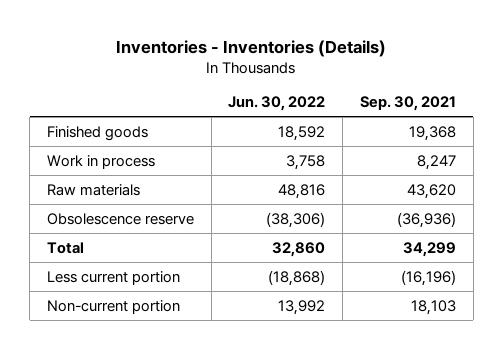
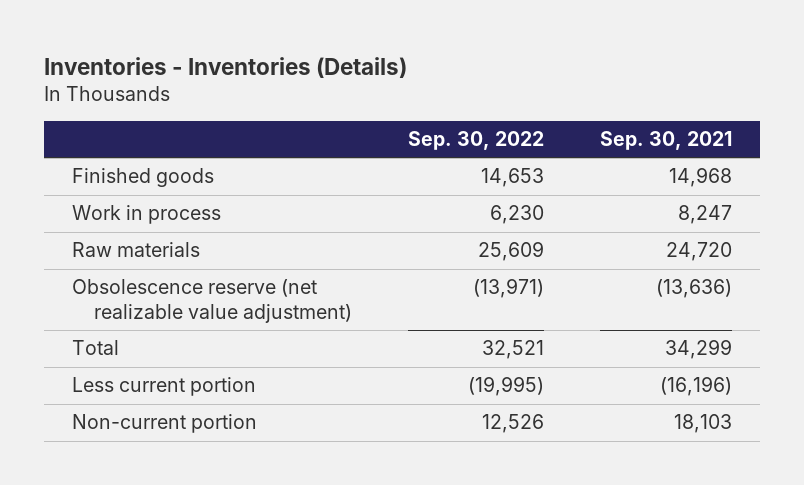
- | Jun. 30, 2022 | Sep. 30, 2021
+ | Sep. 30, 2022 | Sep. 30, 2021
- Finished goods | 18,592 | 19,368
+ Finished goods | 14,653 | 14,968
- Raw materials | 48,816 | 43,620
- Obsolescence reserve | (38,306) | (36,936)
+ Raw materials | 25,609 | 24,720
+ Obsolescence reserve (net realizable value adjustment) | (13,971) | (13,636)

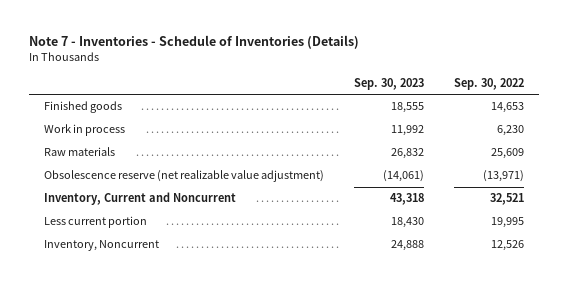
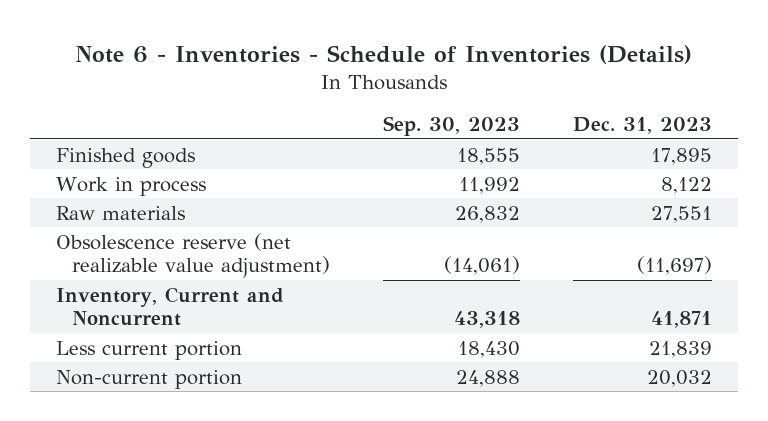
- Note 7 - Inventories - Schedule of Inventories (Details)
+ Note 6 - Inventories - Schedule of Inventories (Details)
- | Sep. 30, 2023 | Sep. 30, 2022
+ | Sep. 30, 2023 | Dec. 31, 2023
- Inventory, Noncurrent | 24,888 | 12,526
+ Non-current portion | 24,888 | 20,032

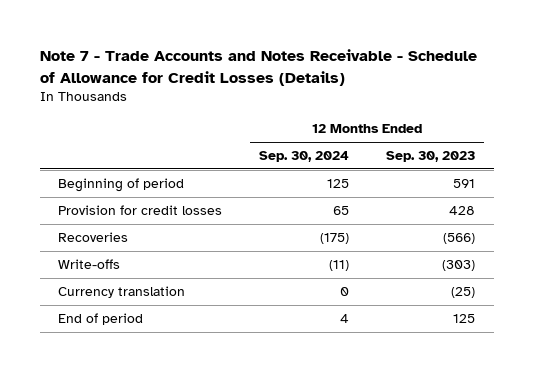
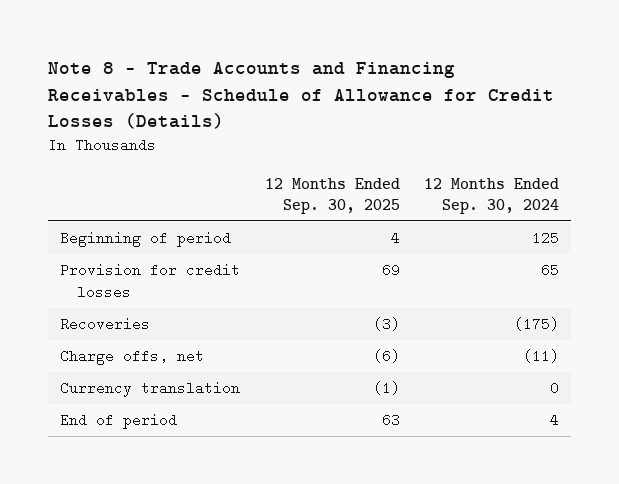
- Note 7 - Trade Accounts and Notes Receivable - Schedule of Allowance for Credit Losses (Details)
+ Note 8 - Trade Accounts and Financing Receivables - Schedule of Allowance for Credit Losses (Details)
- | 12 Months Ended Sep. 30, 2024 | 12 Months Ended Sep. 30, 2023
+ | 12 Months Ended Sep. 30, 2025 | 12 Months Ended Sep. 30, 2024
- Write-offs | (11) | (303)
+ Charge offs, net | (6) | (11)

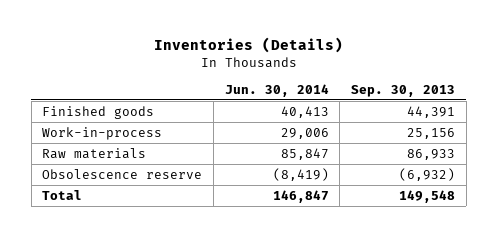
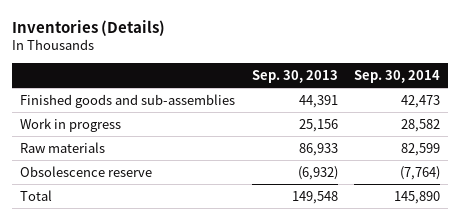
- | Jun. 30, 2014 | Sep. 30, 2013
+ | Sep. 30, 2013 | Sep. 30, 2014
- Finished goods | 40,413 | 44,391
- Work-in-process | 29,006 | 25,156
+ Finished goods and sub-assemblies | 44,391 | 42,473
+ Work in progress | 25,156 | 28,582

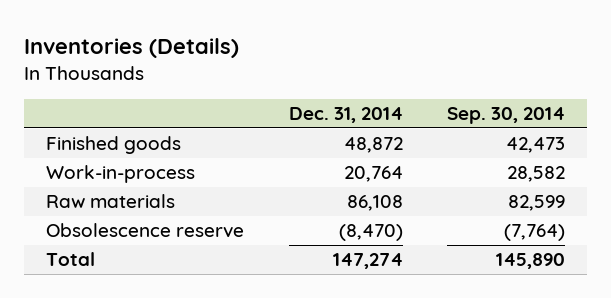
- | Sep. 30, 2013 | Sep. 30, 2014
+ | Dec. 31, 2014 | Sep. 30, 2014
- Finished goods and sub-assemblies | 44,391 | 42,473
- Work in progress | 25,156 | 28,582
+ Finished goods | 48,872 | 42,473
+ Work-in-process | 20,764 | 28,582

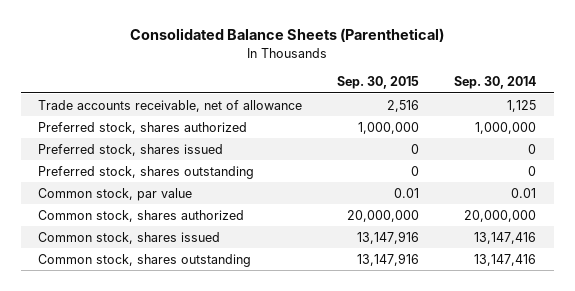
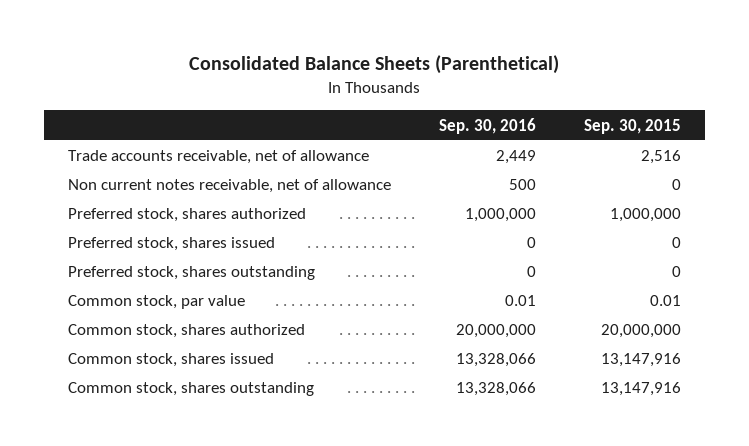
- | Sep. 30, 2015 | Sep. 30, 2014
+ | Sep. 30, 2016 | Sep. 30, 2015
+ Non current notes receivable, net of allowance | 500 | 0

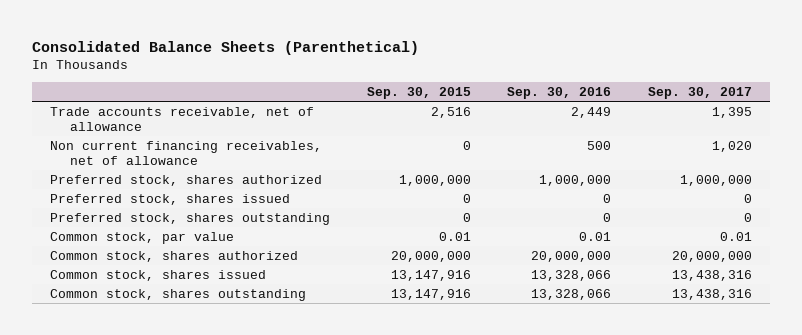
- | Sep. 30, 2016 | Sep. 30, 2015
+ | Sep. 30, 2015 | Sep. 30, 2016 | Sep. 30, 2017
- Non current notes receivable, net of allowance | 500 | 0
+ Non current financing receivables, net of allowance | 0 | 500 | 1,020

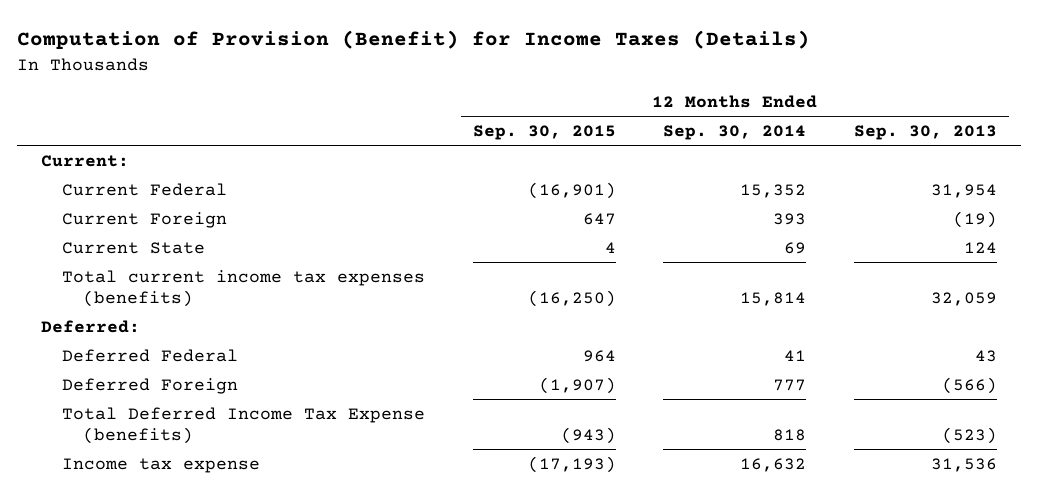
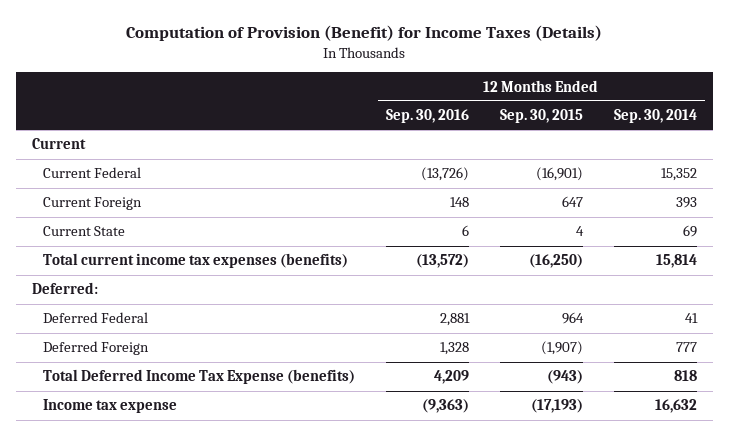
- | 12 Months Ended Sep. 30, 2015 | 12 Months Ended Sep. 30, 2014 | 12 Months Ended Sep. 30, 2013
+ | 12 Months Ended Sep. 30, 2016 | 12 Months Ended Sep. 30, 2015 | 12 Months Ended Sep. 30, 2014
- Current:
+ Current

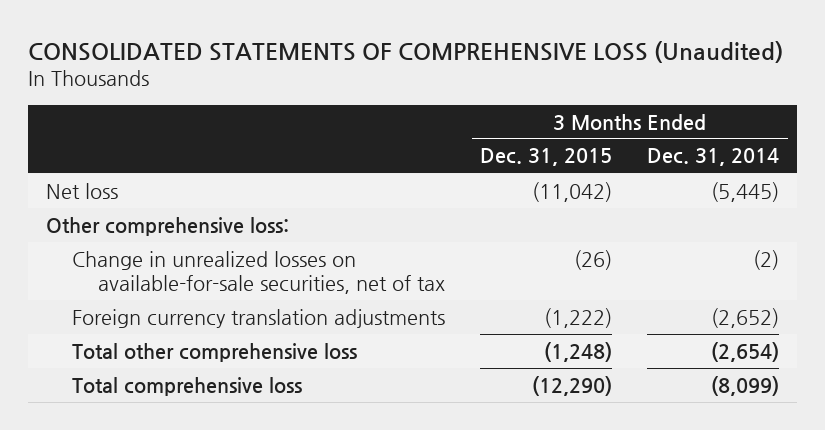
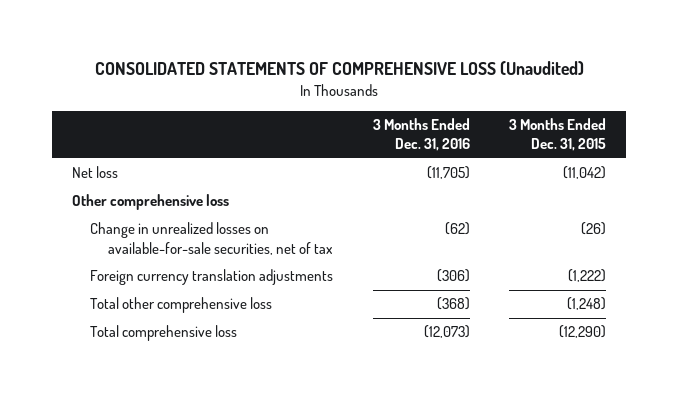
- | 3 Months Ended Dec. 31, 2015 | 3 Months Ended Dec. 31, 2014
+ | 3 Months Ended Dec. 31, 2016 | 3 Months Ended Dec. 31, 2015
- Other comprehensive loss:
+ Other comprehensive loss

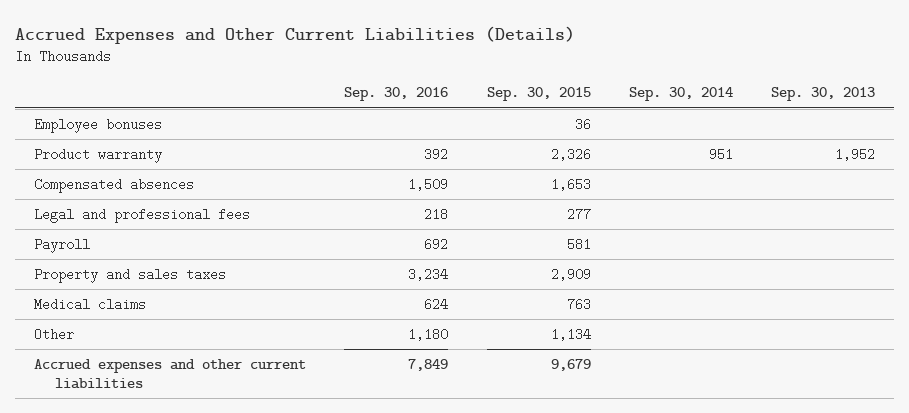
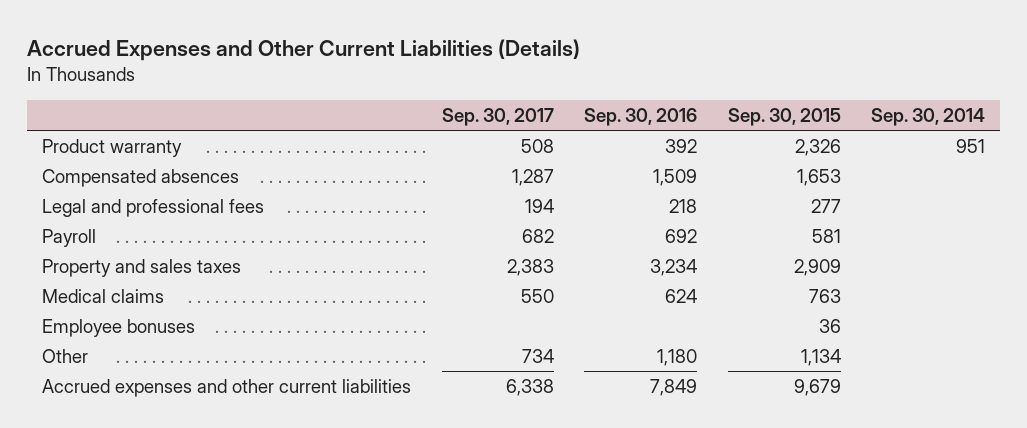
- | Sep. 30, 2016 | Sep. 30, 2015 | Sep. 30, 2014 | Sep. 30, 2013
+ | Sep. 30, 2017 | Sep. 30, 2016 | Sep. 30, 2015 | Sep. 30, 2014
moved down: Employee bonuses | | | 36 |

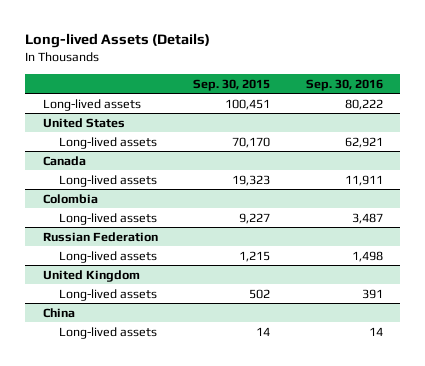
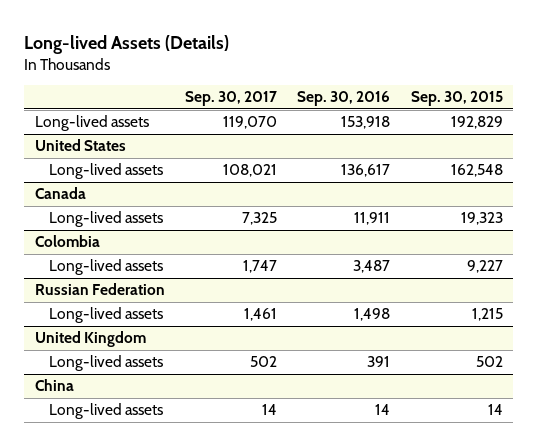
- | Sep. 30, 2015 | Sep. 30, 2016
+ | Sep. 30, 2017 | Sep. 30, 2016 | Sep. 30, 2015
- Long-lived assets | 100,451 | 80,222
+ Long-lived assets | 119,070 | 153,918 | 192,829
@ United States
- Long-lived assets | 70,170 | 62,921
+ Long-lived assets | 108,021 | 136,617 | 162,548

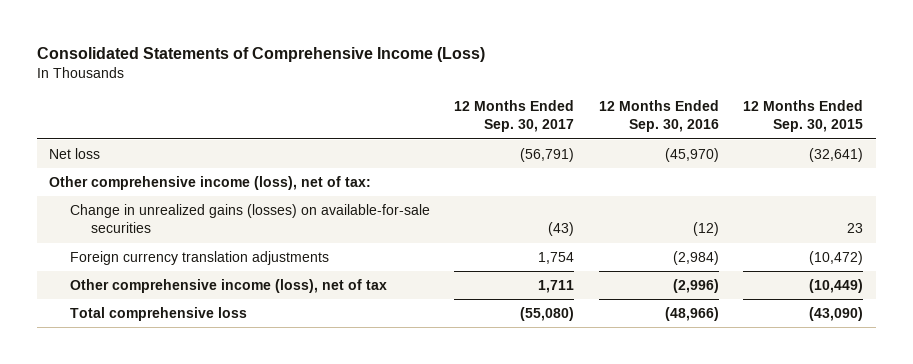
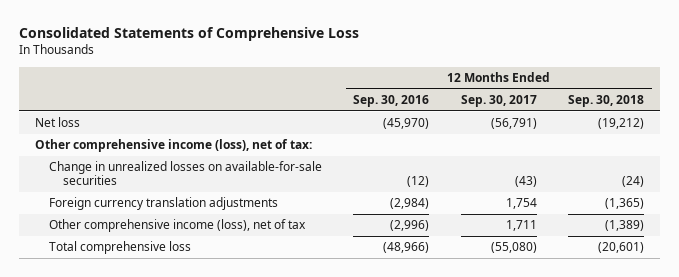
- Consolidated Statements of Comprehensive Income (Loss)
+ Consolidated Statements of Comprehensive Loss
- | 12 Months Ended Sep. 30, 2017 | 12 Months Ended Sep. 30, 2016 | 12 Months Ended Sep. 30, 2015
+ | 12 Months Ended Sep. 30, 2016 | 12 Months Ended Sep. 30, 2017 | 12 Months Ended Sep. 30, 2018
- Change in unrealized gains (losses) on available-for-sale securities | (43) | (12) | 23
+ Change in unrealized losses on available-for-sale securities | (12) | (43) | (24)

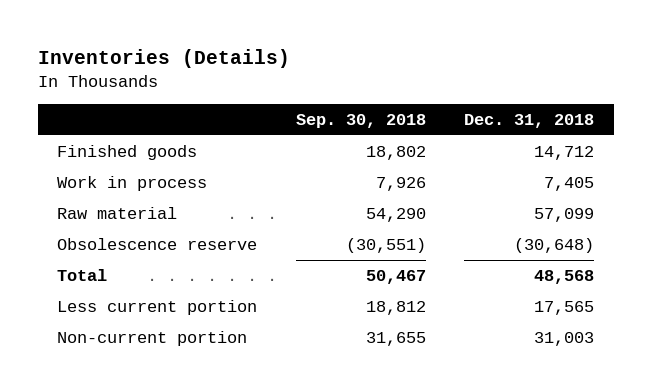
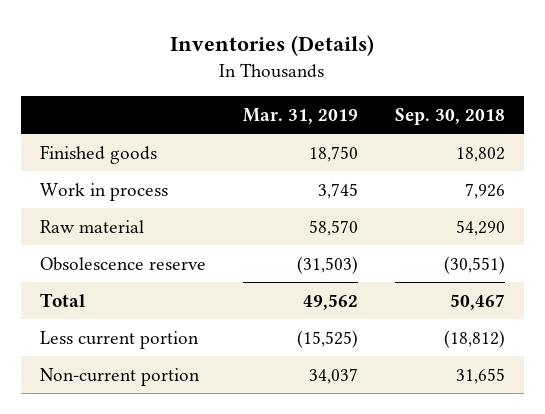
- | Sep. 30, 2018 | Dec. 31, 2018
+ | Mar. 31, 2019 | Sep. 30, 2018
- Less current portion | 18,812 | 17,565
+ Less current portion | (15,525) | (18,812)

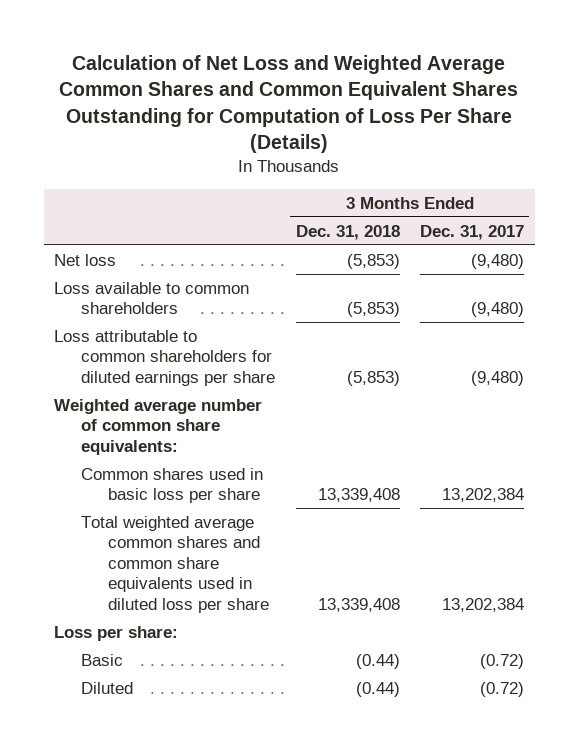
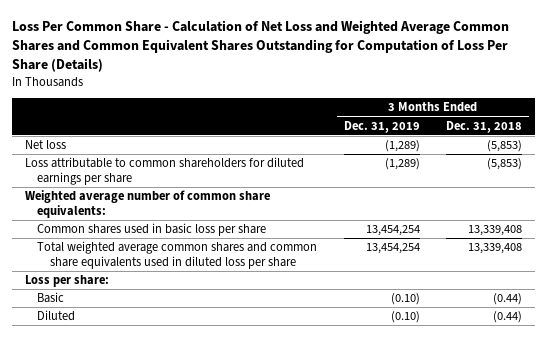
- Calculation of Net Loss and Weighted Average Common Shares and Common Equivalent Shares Outstanding for Computation of Loss Per Share (Details)
+ Loss Per Common Share - Calculation of Net Loss and Weighted Average Common Shares and Common Equivalent Shares Outstanding for Computation of Loss Per Share (Details)
- | 3 Months Ended Dec. 31, 2018 | 3 Months Ended Dec. 31, 2017
+ | 3 Months Ended Dec. 31, 2019 | 3 Months Ended Dec. 31, 2018
- Loss available to common shareholders | (5,853) | (9,480)

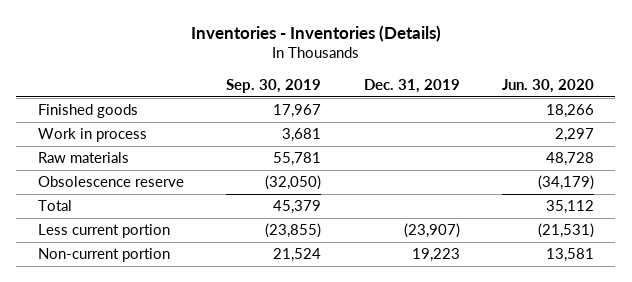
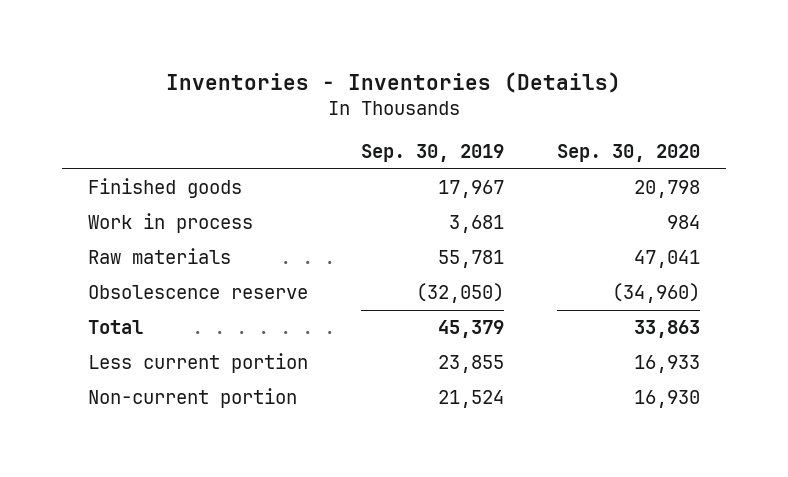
- | Sep. 30, 2019 | Dec. 31, 2019 | Jun. 30, 2020
+ | Sep. 30, 2019 | Sep. 30, 2020
- Less current portion | (23,855) | (23,907) | (21,531)
+ Less current portion | 23,855 | 16,933

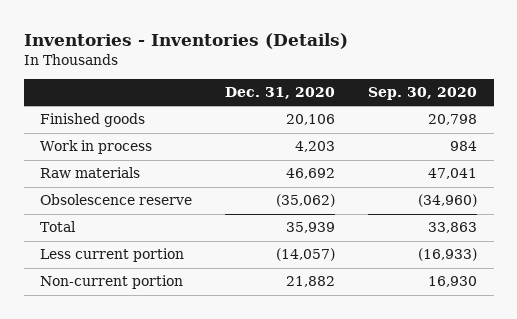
- | Sep. 30, 2019 | Sep. 30, 2020
+ | Dec. 31, 2020 | Sep. 30, 2020
- Less current portion | 23,855 | 16,933
+ Less current portion | (14,057) | (16,933)

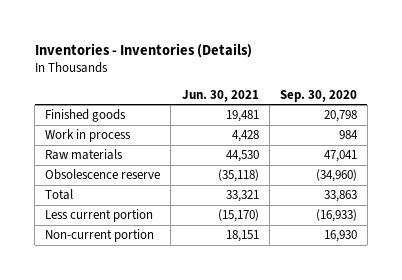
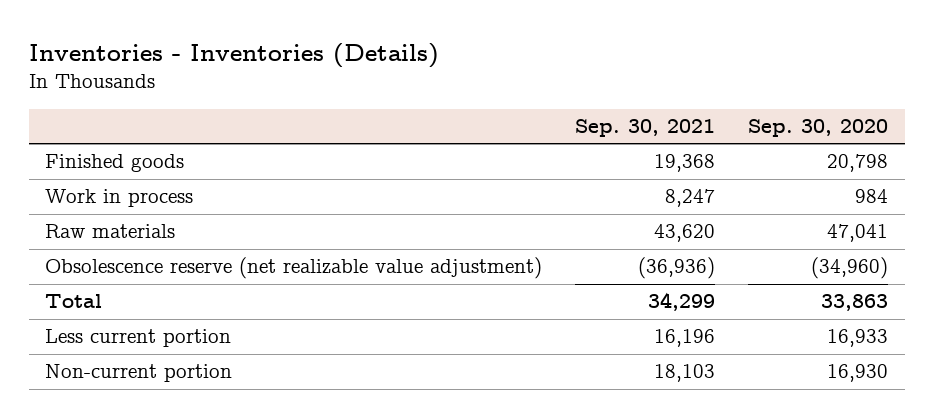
- | Jun. 30, 2021 | Sep. 30, 2020
+ | Sep. 30, 2021 | Sep. 30, 2020
- Obsolescence reserve | (35,118) | (34,960)
+ Obsolescence reserve (net realizable value adjustment) | (36,936) | (34,960)
- Less current portion | (15,170) | (16,933)
+ Less current portion | 16,196 | 16,933

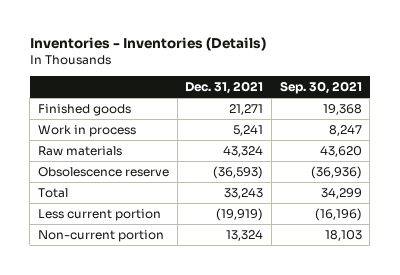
- | Sep. 30, 2021 | Sep. 30, 2020
+ | Dec. 31, 2021 | Sep. 30, 2021
- Obsolescence reserve (net realizable value adjustment) | (36,936) | (34,960)
+ Obsolescence reserve | (36,593) | (36,936)
- Less current portion | 16,196 | 16,933
+ Less current portion | (19,919) | (16,196)

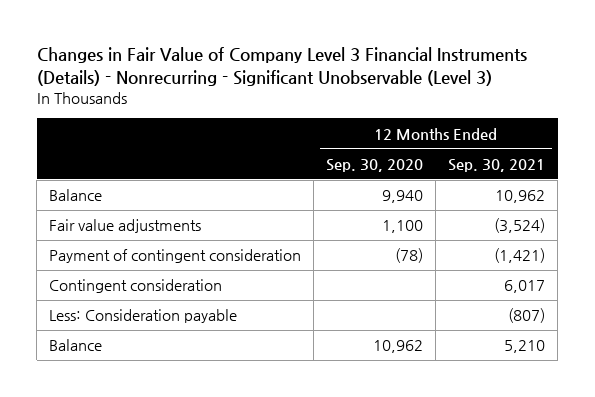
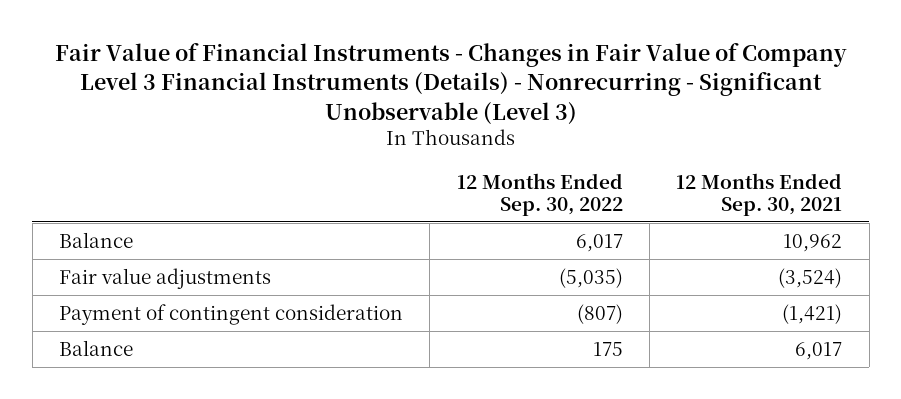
- Changes in Fair Value of Company Level 3 Financial Instruments (Details) - Nonrecurring - Significant Unobservable (Level 3)
+ Fair Value of Financial Instruments - Changes in Fair Value of Company Level 3 Financial Instruments (Details) - Nonrecurring - Significant Unobservable (Level 3)
- | 12 Months Ended Sep. 30, 2020 | 12 Months Ended Sep. 30, 2021
+ | 12 Months Ended Sep. 30, 2022 | 12 Months Ended Sep. 30, 2021
- Contingent consideration | | 6,017
- Less: Consideration payable | | (807)
- Balance | 10,962 | 5,210
+ Balance | 175 | 6,017

